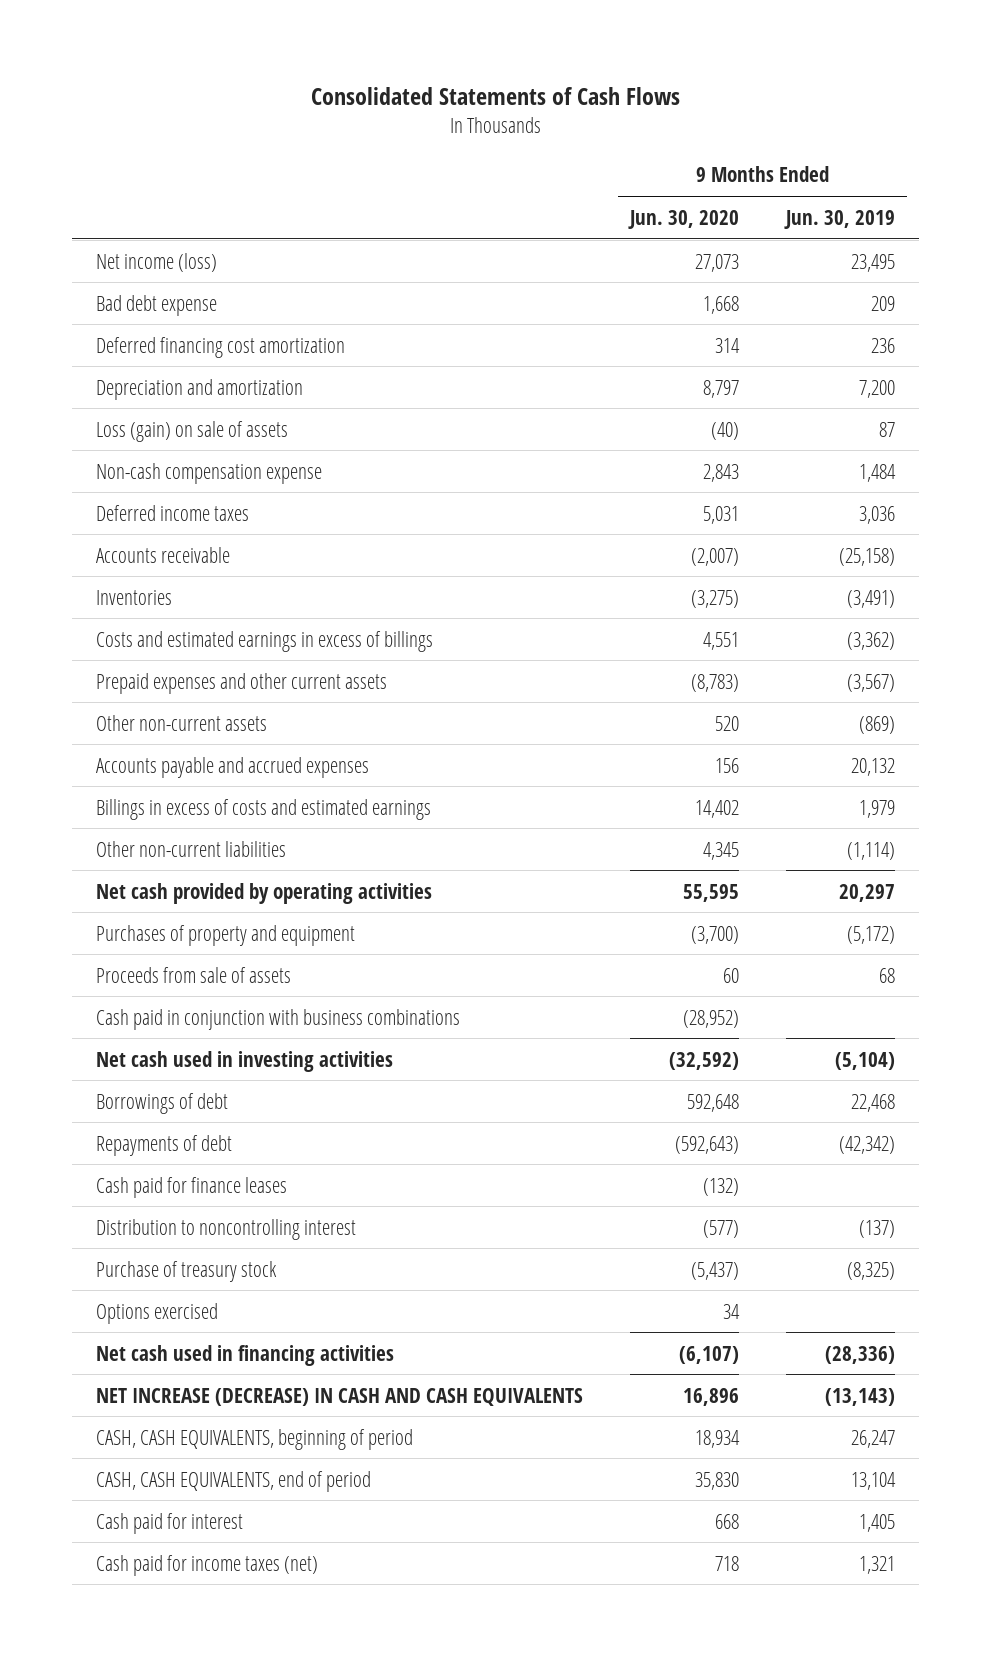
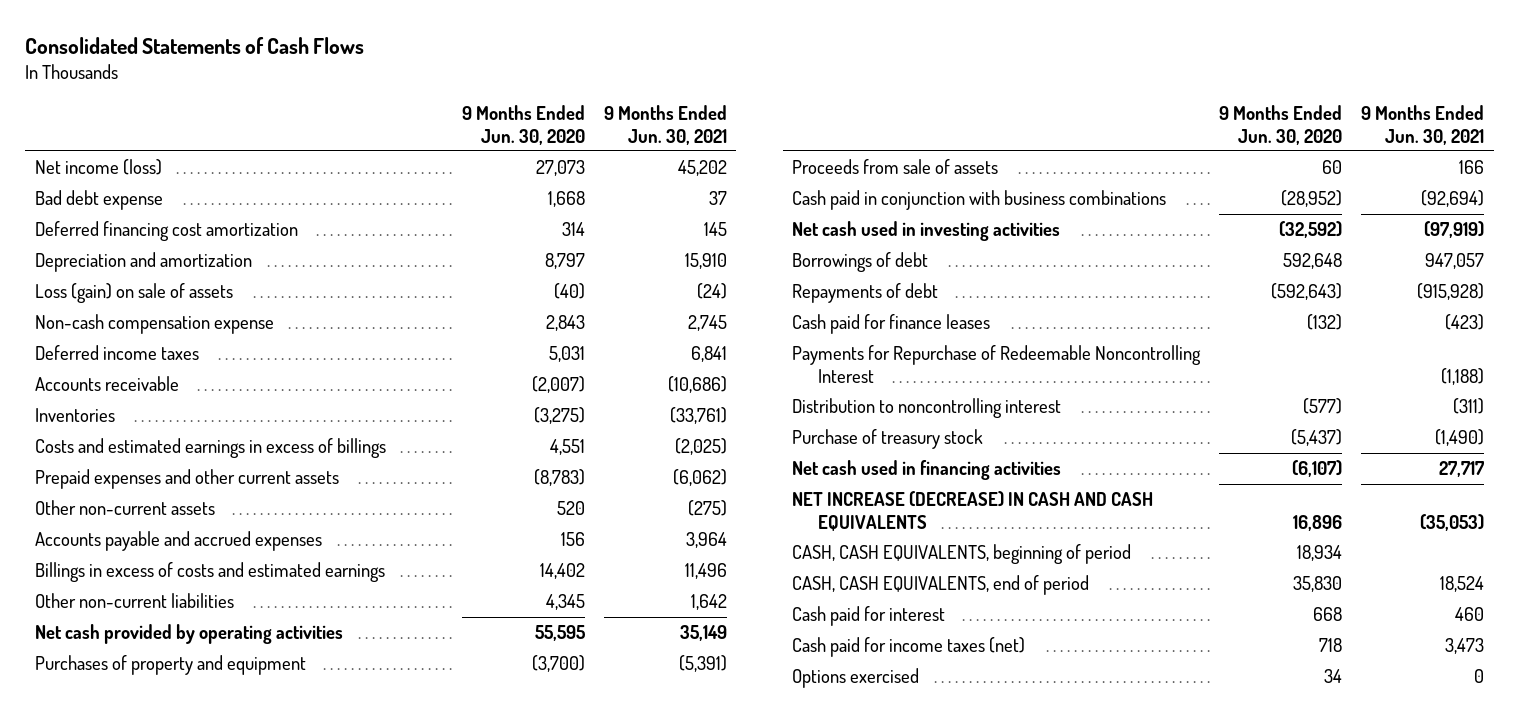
- | 9 Months Ended Jun. 30, 2020 | 9 Months Ended Jun. 30, 2019
+ | 9 Months Ended Jun. 30, 2020 | 9 Months Ended Jun. 30, 2021
+ Payments for Repurchase of Redeemable Noncontrolling Interest | | (1,188)
moved down: Options exercised | 34 | 0

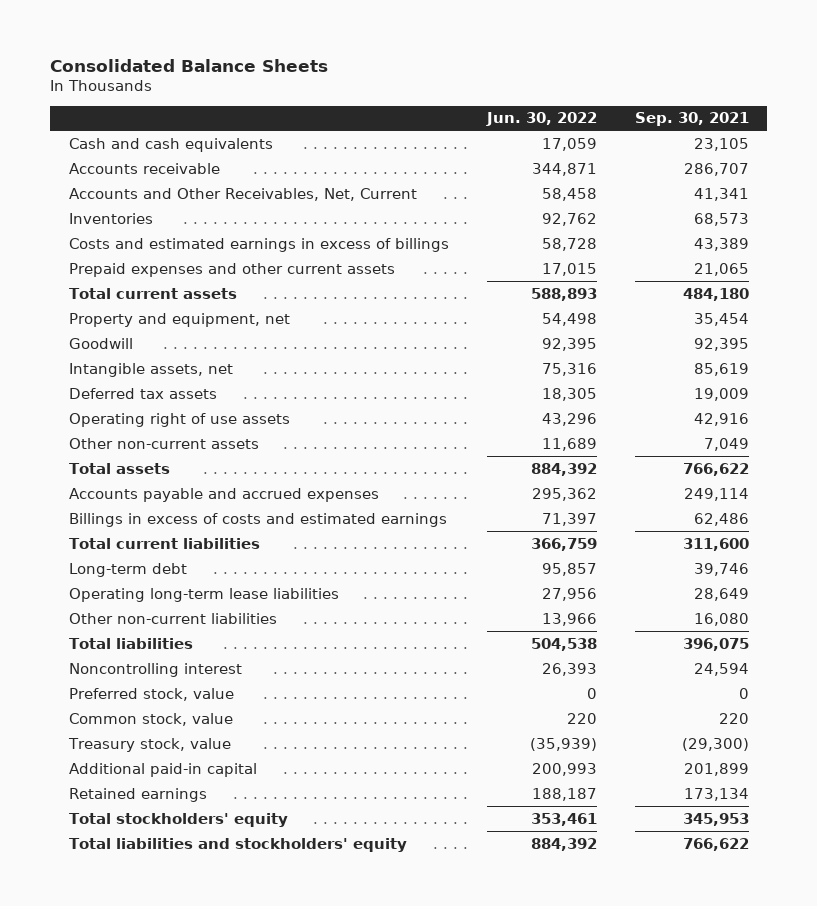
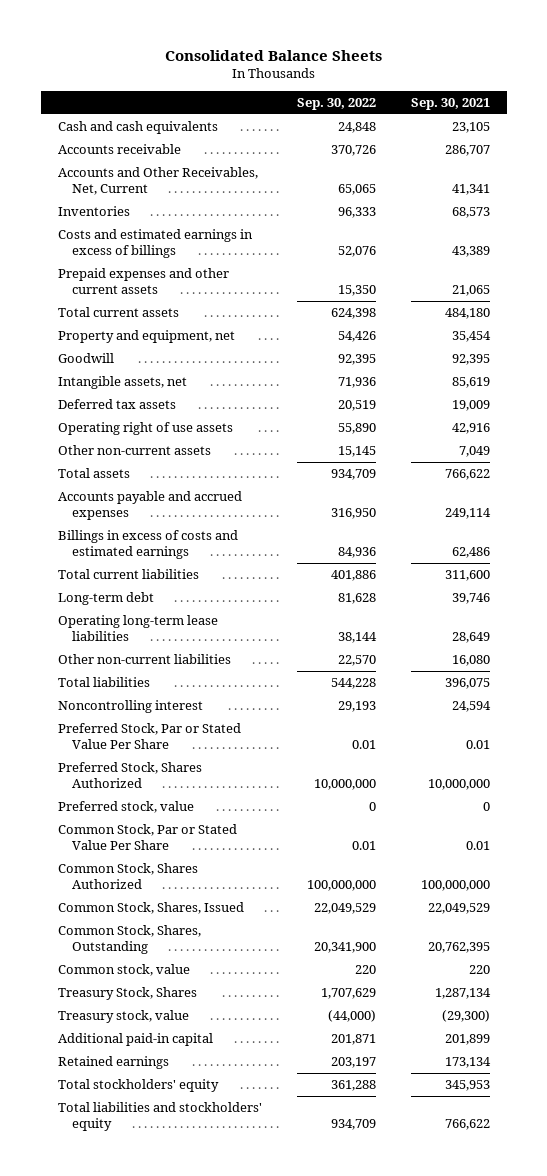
- | Jun. 30, 2022 | Sep. 30, 2021
+ | Sep. 30, 2022 | Sep. 30, 2021
+ Preferred Stock, Par or Stated Value Per Share | 0.01 | 0.01
+ Preferred Stock, Shares Authorized | 10,000,000 | 10,000,000
+ Common Stock, Par or Stated Value Per Share | 0.01 | 0.01
+ Common Stock, Shares Authorized | 100,000,000 | 100,000,000
+ Common Stock, Shares, Issued | 22,049,529 | 22,049,529
+ Common Stock, Shares, Outstanding | 20,341,900 | 20,762,395
+ Treasury Stock, Shares | 1,707,629 | 1,287,134

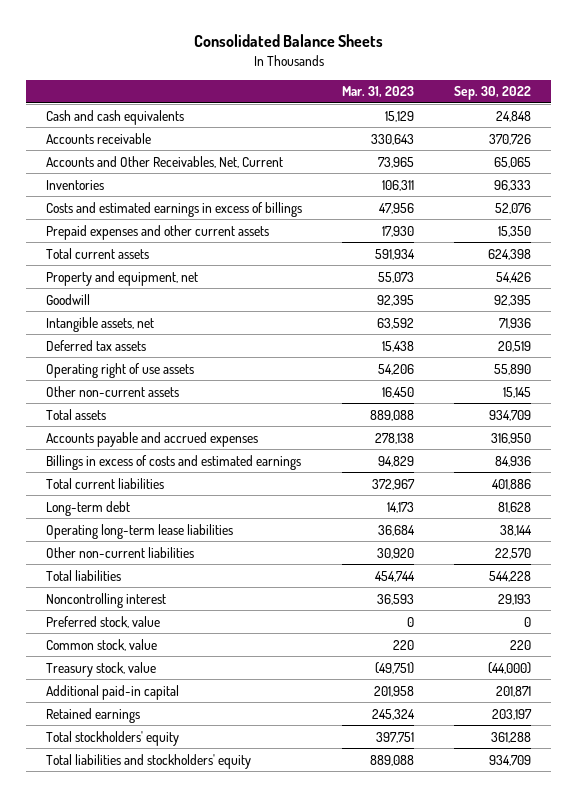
- | Sep. 30, 2022 | Sep. 30, 2021
+ | Mar. 31, 2023 | Sep. 30, 2022
- Preferred Stock, Par or Stated Value Per Share | 0.01 | 0.01
- Preferred Stock, Shares Authorized | 10,000,000 | 10,000,000
- Common Stock, Par or Stated Value Per Share | 0.01 | 0.01
- Common Stock, Shares Authorized | 100,000,000 | 100,000,000
- Common Stock, Shares, Issued | 22,049,529 | 22,049,529
- Common Stock, Shares, Outstanding | 20,341,900 | 20,762,395
- Treasury Stock, Shares | 1,707,629 | 1,287,134

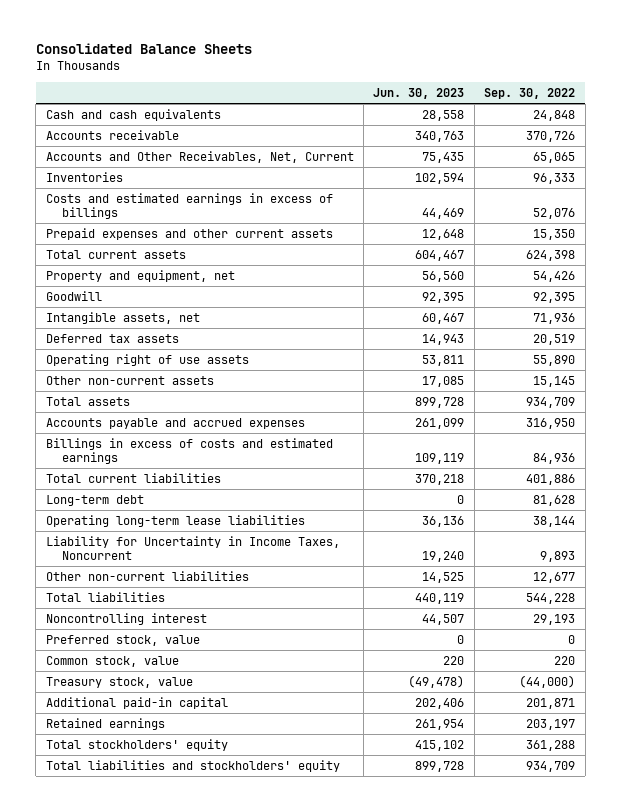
- | Mar. 31, 2023 | Sep. 30, 2022
+ | Jun. 30, 2023 | Sep. 30, 2022
- Other non-current liabilities | 30,920 | 22,570
+ Liability for Uncertainty in Income Taxes, Noncurrent | 19,240 | 9,893
+ Other non-current liabilities | 14,525 | 12,677

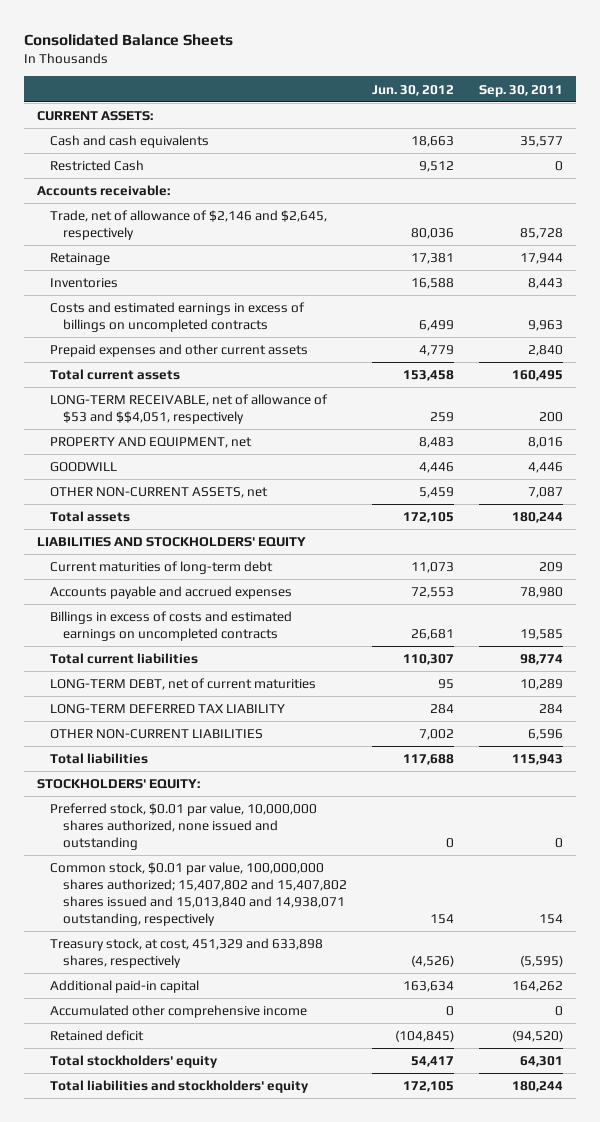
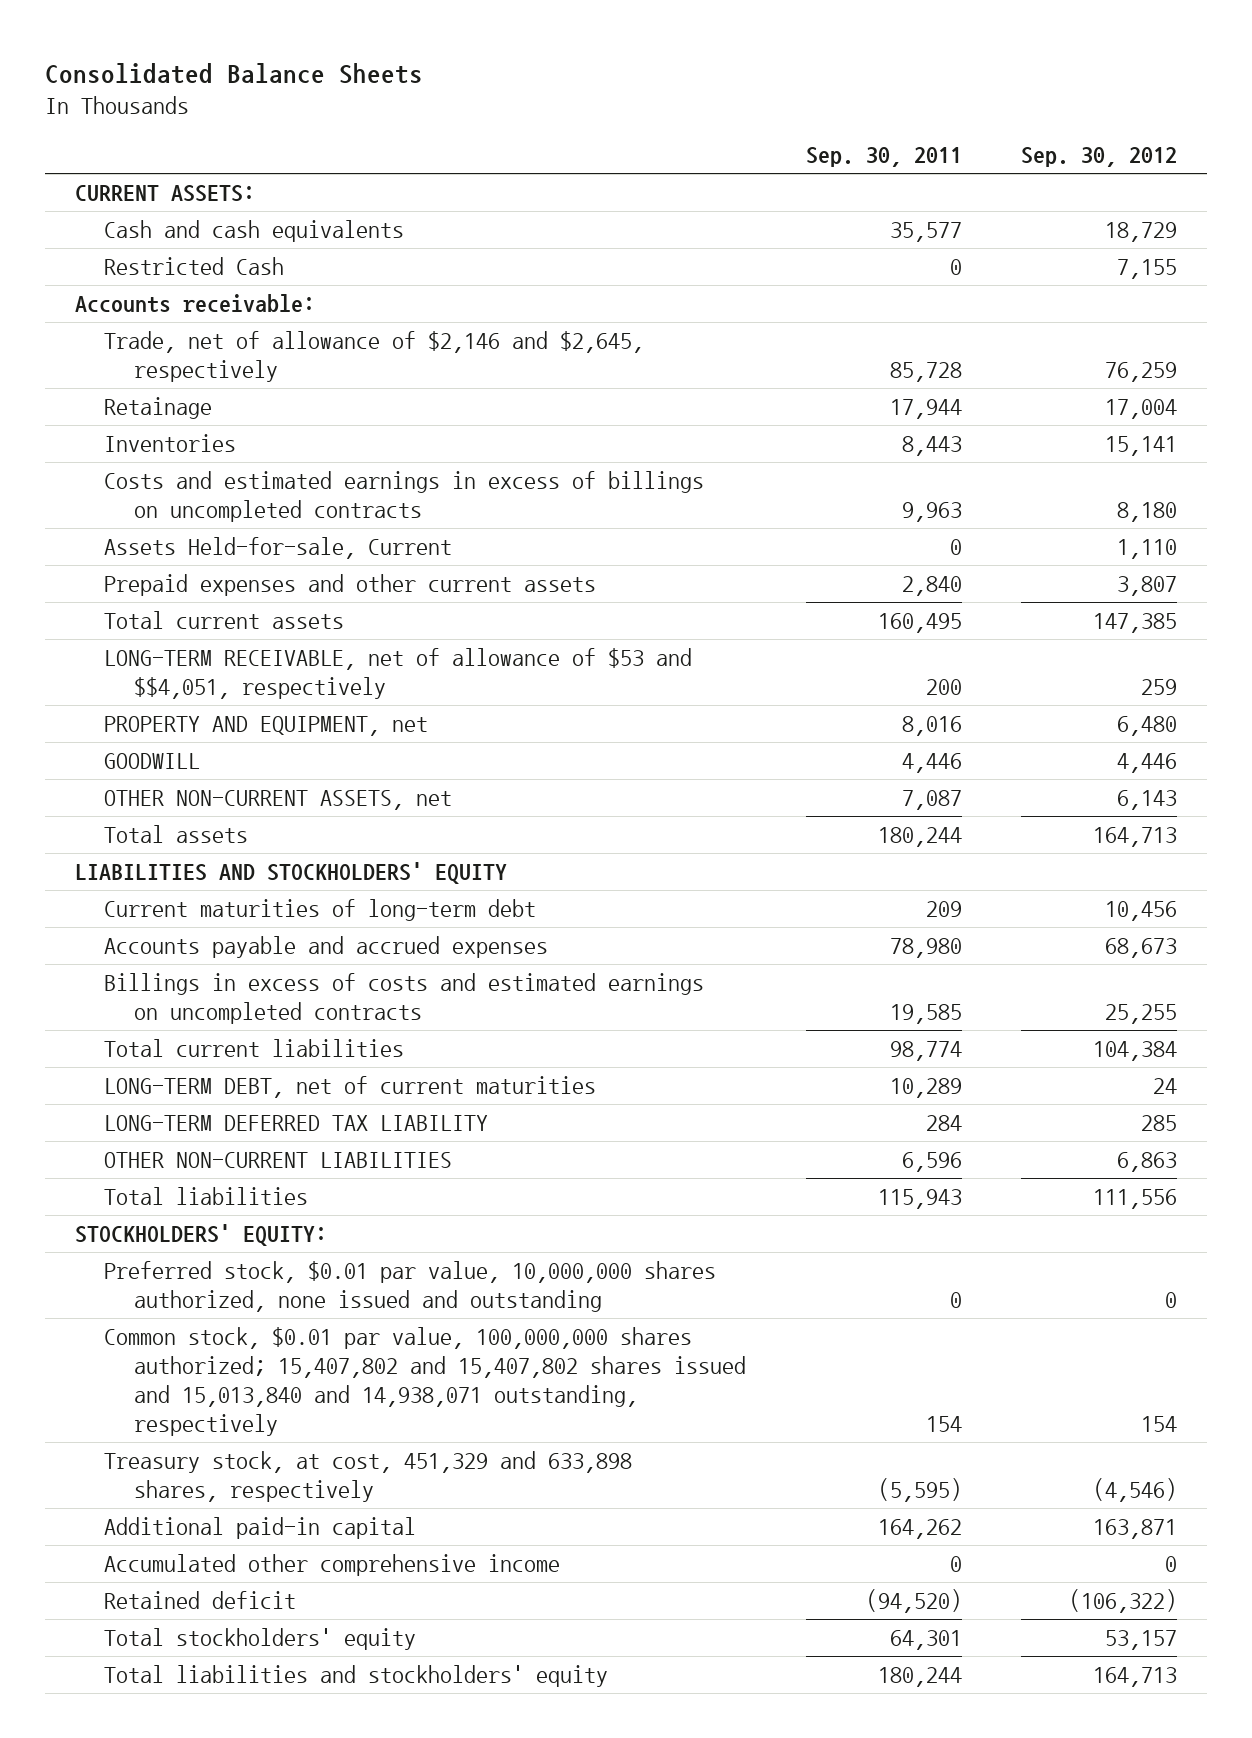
- | Jun. 30, 2012 | Sep. 30, 2011
+ | Sep. 30, 2011 | Sep. 30, 2012
+ Assets Held-for-sale, Current | 0 | 1,110

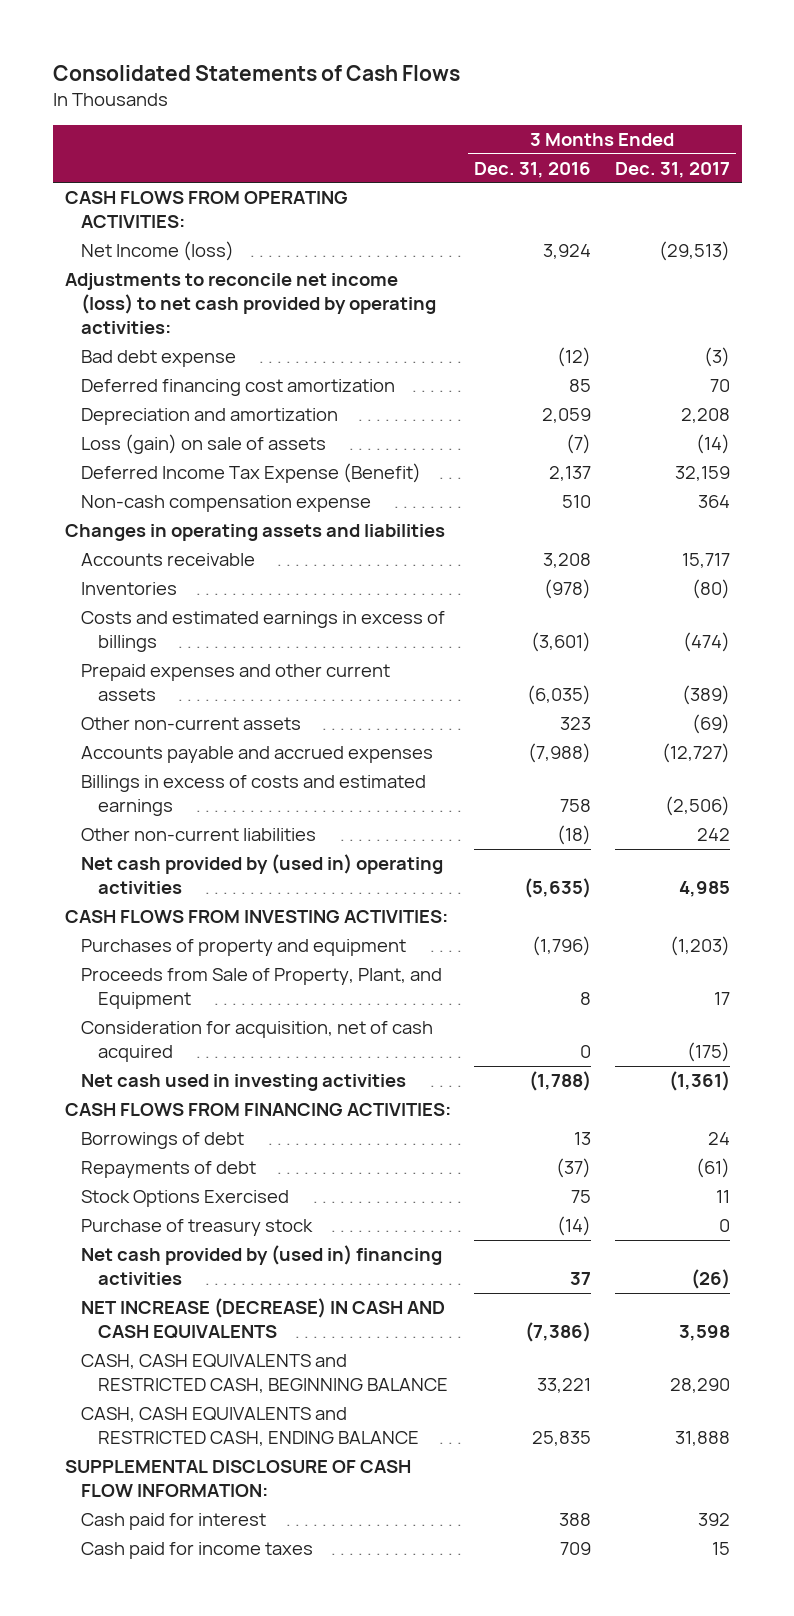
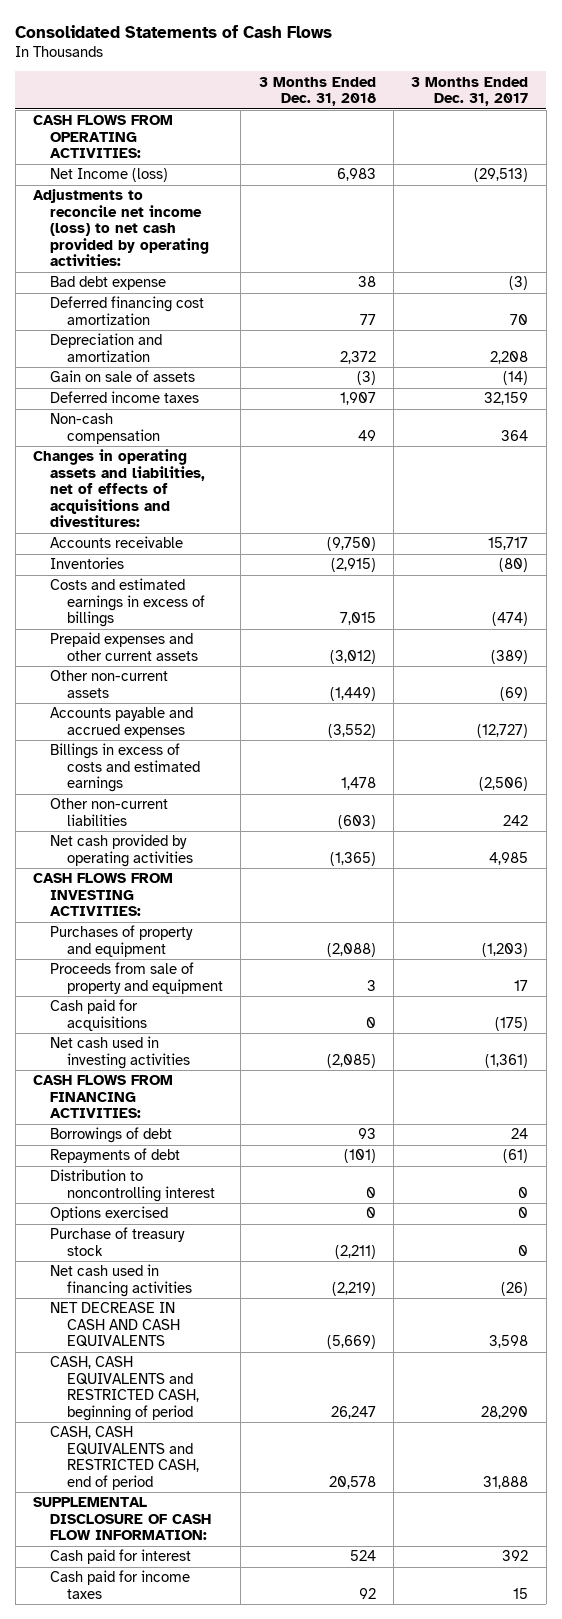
- | 3 Months Ended Dec. 31, 2016 | 3 Months Ended Dec. 31, 2017
+ | 3 Months Ended Dec. 31, 2018 | 3 Months Ended Dec. 31, 2017
- Loss (gain) on sale of assets | (7) | (14)
- Deferred Income Tax Expense (Benefit) | 2,137 | 32,159
- Non-cash compensation expense | 510 | 364
- Changes in operating assets and liabilities
+ Gain on sale of assets | (3) | (14)
+ Deferred income taxes | 1,907 | 32,159
+ Non-cash compensation | 49 | 364
+ Changes in operating assets and liabilities, net of effects of acquisitions and divestitures:
- Net cash provided by (used in) operating activities | (5,635) | 4,985
+ Net cash provided by operating activities | (1,365) | 4,985
- Proceeds from Sale of Property, Plant, and Equipment | 8 | 17
- Consideration for acquisition, net of cash acquired | 0 | (175)
+ Proceeds from sale of property and equipment | 3 | 17
+ Cash paid for acquisitions | 0 | (175)
- Stock Options Exercised | 75 | 11
+ Distribution to noncontrolling interest | 0 | 0
+ Options exercised | 0 | 0
- Net cash provided by (used in) financing activities | 37 | (26)
- NET INCREASE (DECREASE) IN CASH AND CASH EQUIVALENTS | (7,386) | 3,598
- CASH, CASH EQUIVALENTS and RESTRICTED CASH, BEGINNING BALANCE | 33,221 | 28,290
- CASH, CASH EQUIVALENTS and RESTRICTED CASH, ENDING BALANCE | 25,835 | 31,888
+ Net cash used in financing activities | (2,219) | (26)
+ NET DECREASE IN CASH AND CASH EQUIVALENTS | (5,669) | 3,598
+ CASH, CASH EQUIVALENTS and RESTRICTED CASH, beginning of period | 26,247 | 28,290
+ CASH, CASH EQUIVALENTS and RESTRICTED CASH, end of period | 20,578 | 31,888

